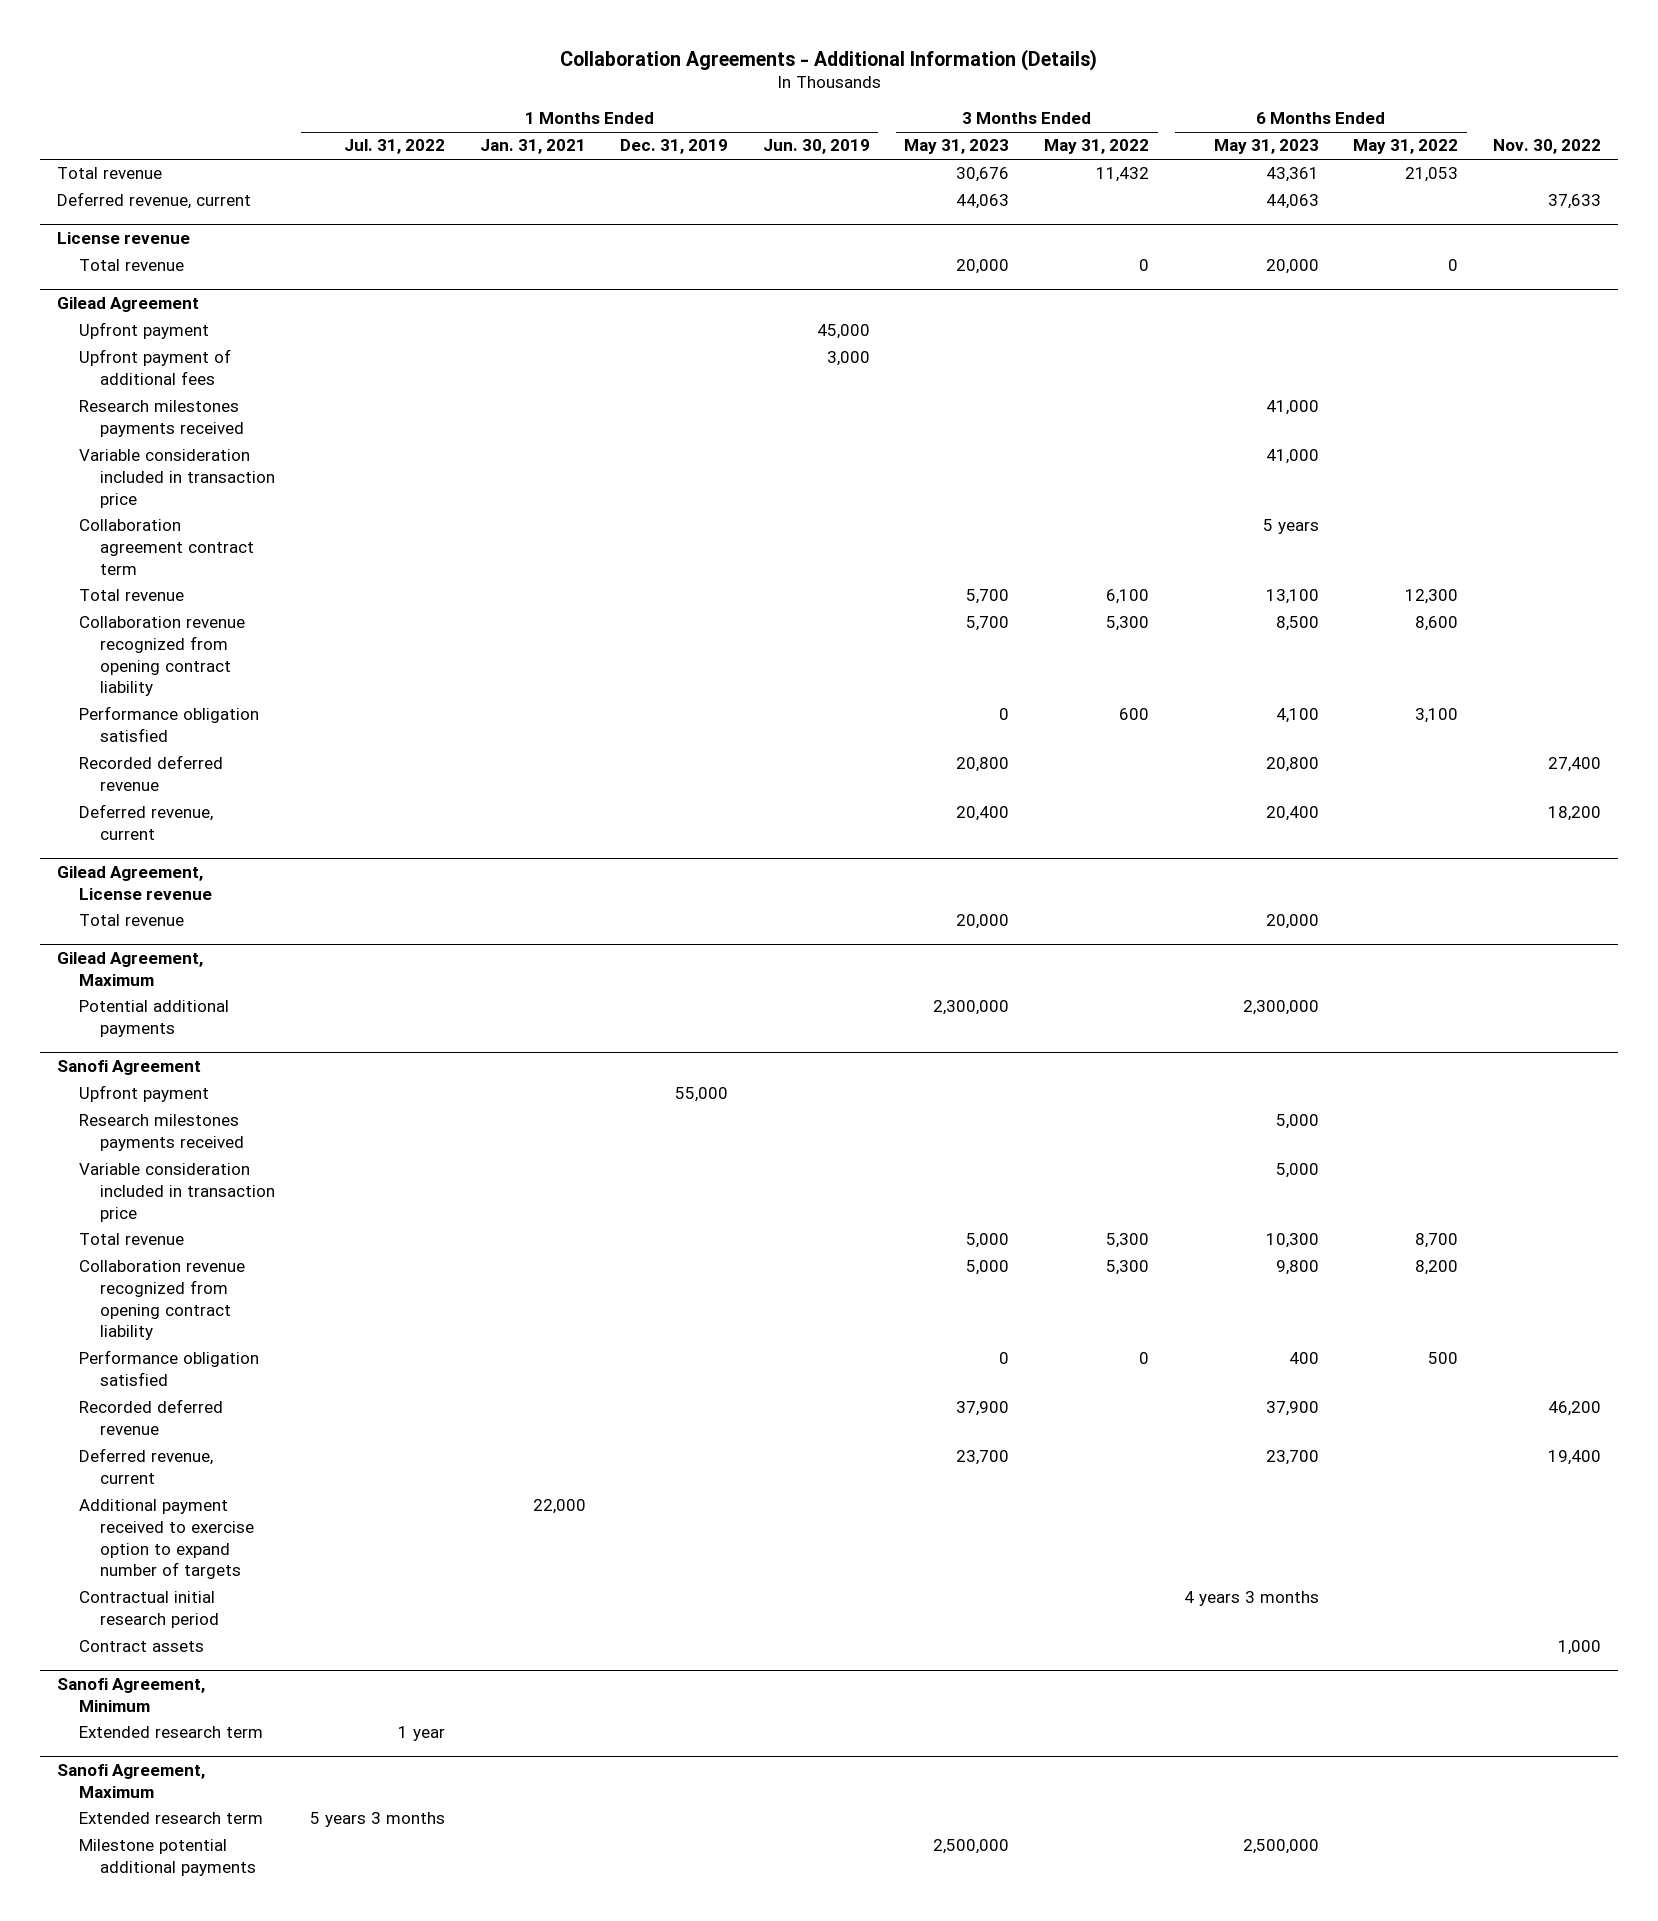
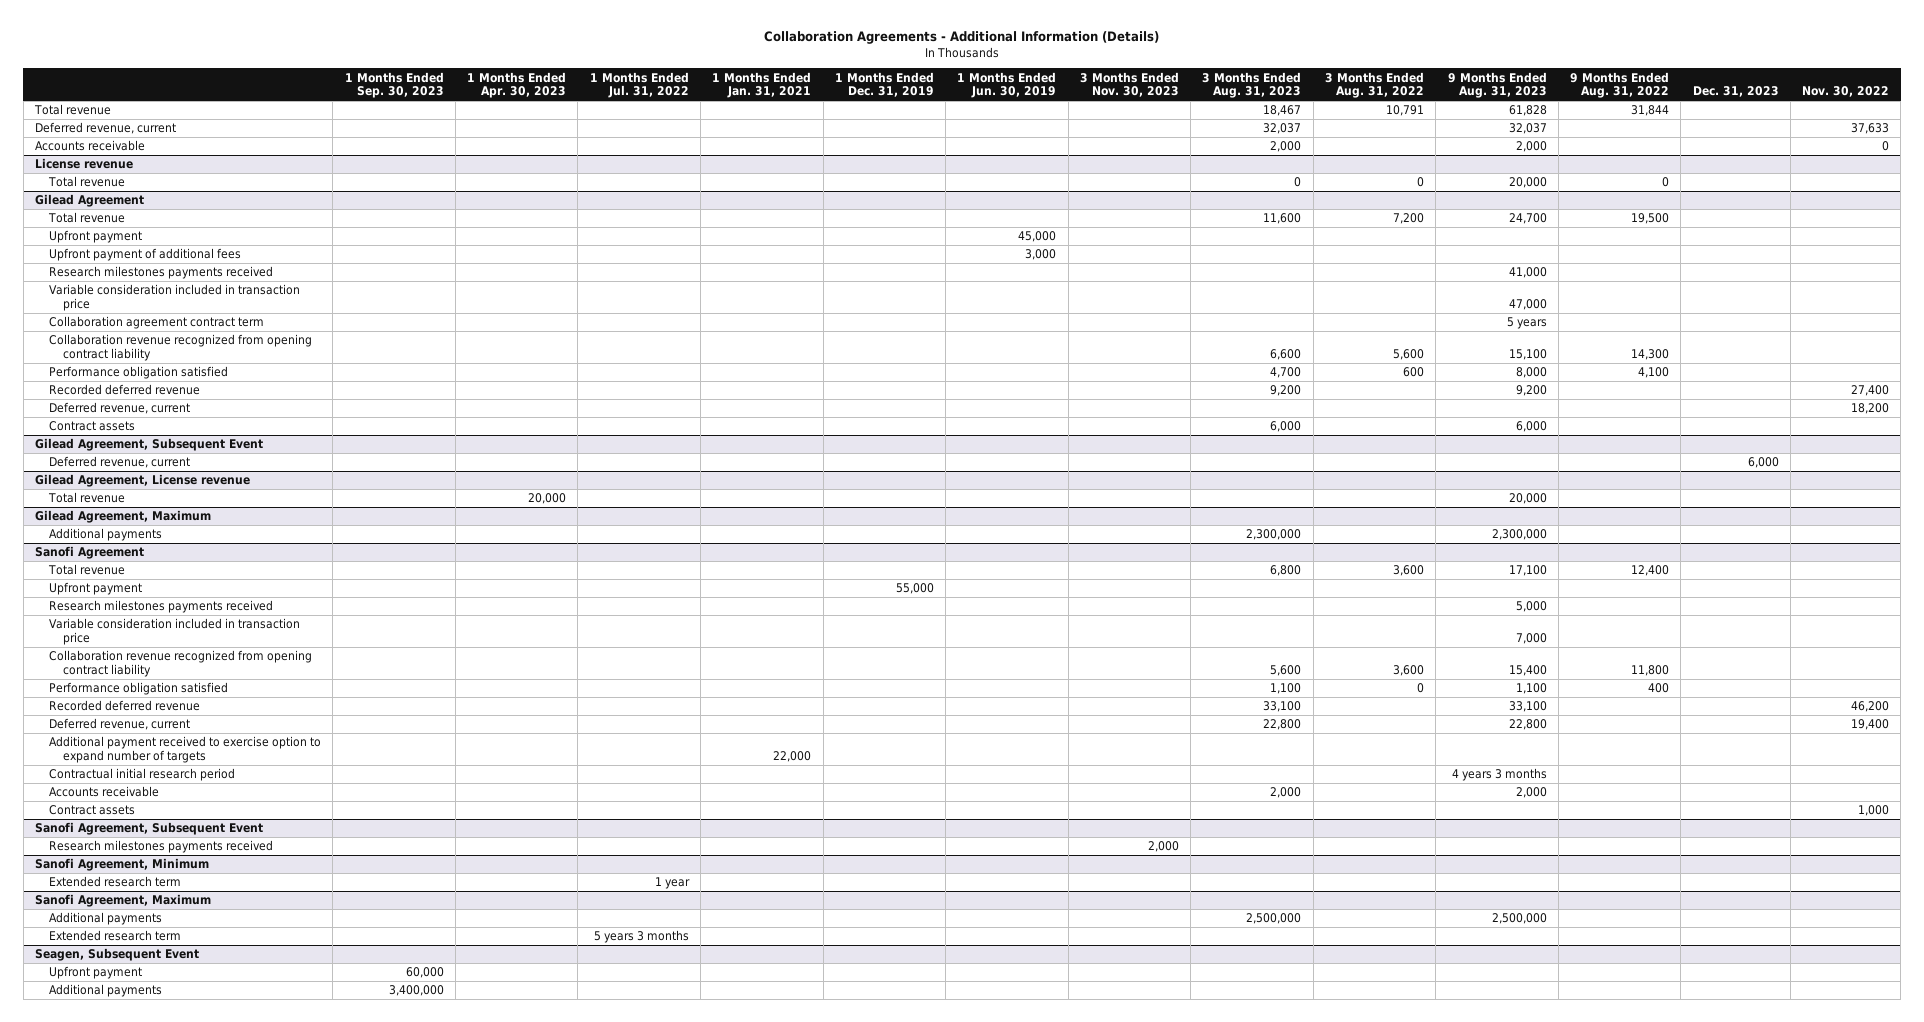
- | 1 Months Ended Jul. 31, 2022 | 1 Months Ended Jan. 31, 2021 | 1 Months Ended Dec. 31, 2019 | 1 Months Ended Jun. 30, 2019 | 3 Months Ended May 31, 2023 | 3 Months Ended May 31, 2022 | 6 Months Ended May 31, 2023 | 6 Months Ended May 31, 2022 | Nov. 30, 2022
+ | 1 Months Ended Sep. 30, 2023 | 1 Months Ended Apr. 30, 2023 | 1 Months Ended Jul. 31, 2022 | 1 Months Ended Jan. 31, 2021 | 1 Months Ended Dec. 31, 2019 | 1 Months Ended Jun. 30, 2019 | 3 Months Ended Nov. 30, 2023 | 3 Months Ended Aug. 31, 2023 | 3 Months Ended Aug. 31, 2022 | 9 Months Ended Aug. 31, 2023 | 9 Months Ended Aug. 31, 2022 | Dec. 31, 2023 | Nov. 30, 2022
+ Accounts receivable | | | | | | | | 2,000 | | 2,000 | | | 0
@ Gilead Agreement
moved up: Total revenue | | | | | | | | 11,600 | 7,200 | 24,700 | 19,500 | |
+ Contract assets | | | | | | | | 6,000 | | 6,000 | | |
+ Gilead Agreement, Subsequent Event
+ Deferred revenue, current | | | | | | | | | | | | 6,000 |
@ Gilead Agreement, Maximum
- Potential additional payments | | | | | 2,300,000 | | 2,300,000 | |
+ Additional payments | | | | | | | | 2,300,000 | | 2,300,000 | | |
@ Sanofi Agreement
moved up: Total revenue | | | | | | | | 6,800 | 3,600 | 17,100 | 12,400 | |
+ Accounts receivable | | | | | | | | 2,000 | | 2,000 | | |
+ Sanofi Agreement, Subsequent Event
+ Research milestones payments received | | | | | | | 2,000 | | | | | |
@ Sanofi Agreement, Maximum
+ Additional payments | | | | | | | | 2,500,000 | | 2,500,000 | | |
- Milestone potential additional payments | | | | | 2,500,000 | | 2,500,000 | |
+ Seagen, Subsequent Event
+ Upfront payment | 60,000 | | | | | | | | | | | |
+ Additional payments | 3,400,000 | | | | | | | | | | | |

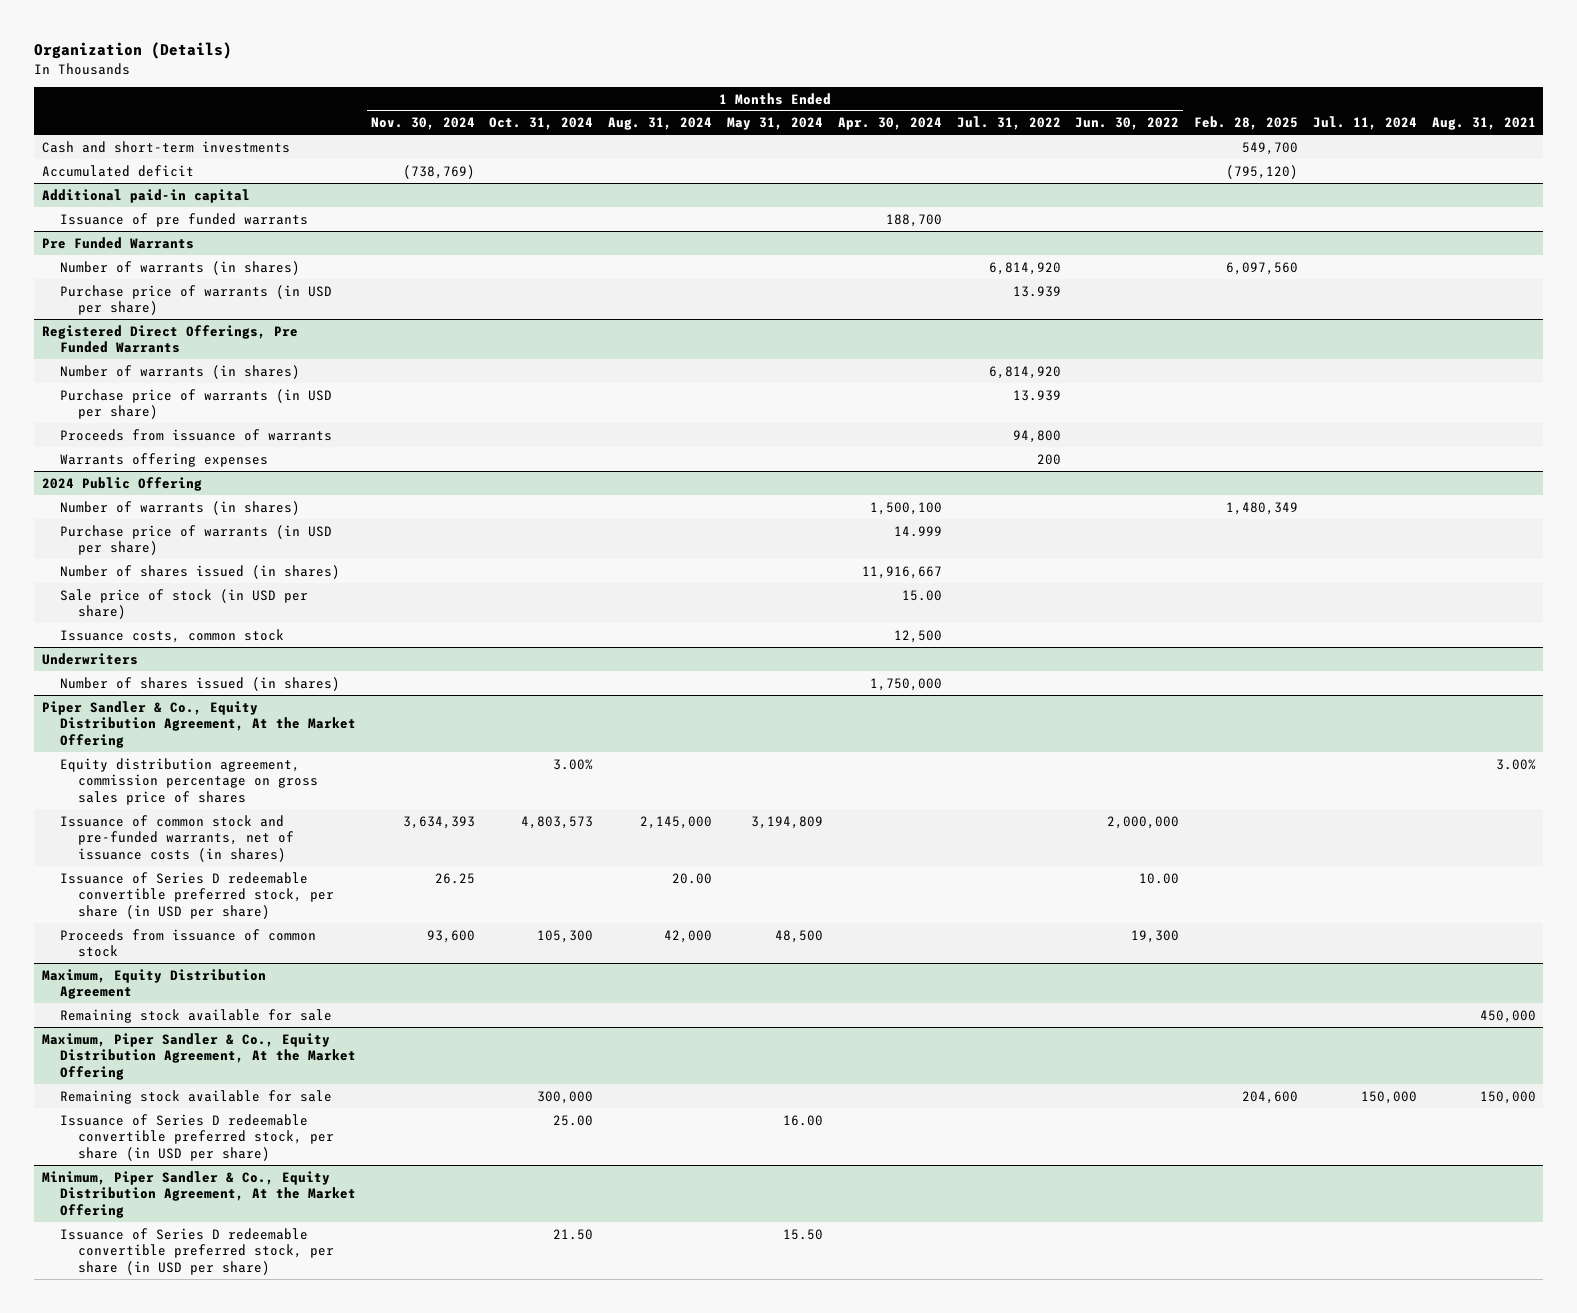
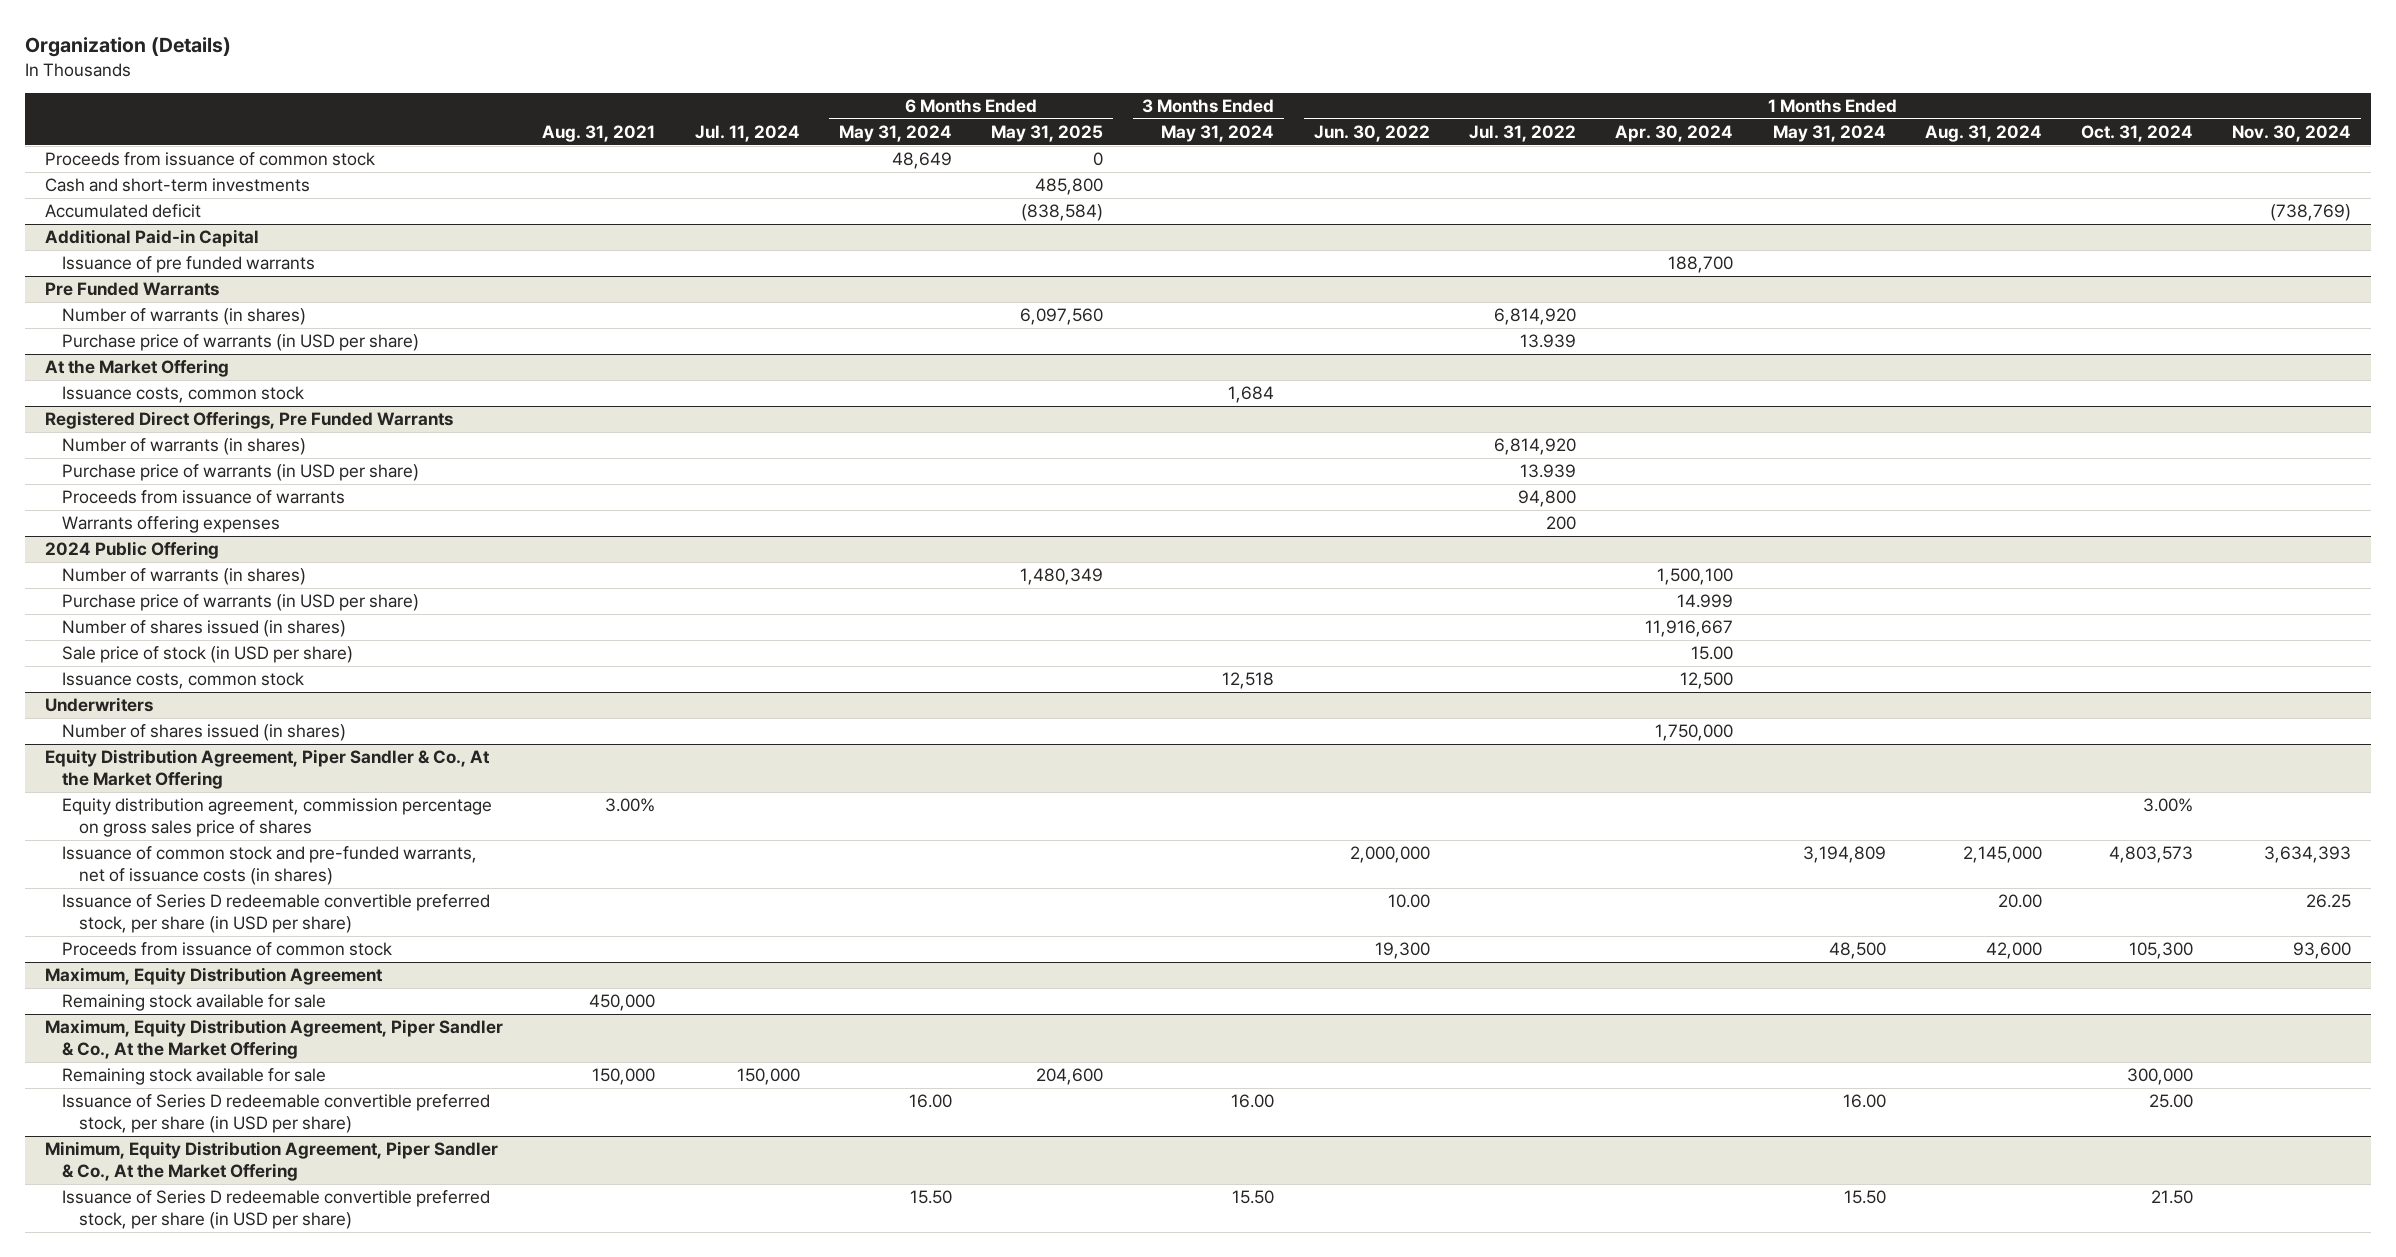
- | 1 Months Ended Nov. 30, 2024 | 1 Months Ended Oct. 31, 2024 | 1 Months Ended Aug. 31, 2024 | 1 Months Ended May 31, 2024 | 1 Months Ended Apr. 30, 2024 | 1 Months Ended Jul. 31, 2022 | 1 Months Ended Jun. 30, 2022 | Feb. 28, 2025 | Jul. 11, 2024 | Aug. 31, 2021
+ | Aug. 31, 2021 | Jul. 11, 2024 | 6 Months Ended May 31, 2024 | 6 Months Ended May 31, 2025 | 3 Months Ended May 31, 2024 | 1 Months Ended Jun. 30, 2022 | 1 Months Ended Jul. 31, 2022 | 1 Months Ended Apr. 30, 2024 | 1 Months Ended May 31, 2024 | 1 Months Ended Aug. 31, 2024 | 1 Months Ended Oct. 31, 2024 | 1 Months Ended Nov. 30, 2024
+ Proceeds from issuance of common stock | | | 48,649 | 0 | | | | | | | |
- Additional paid-in capital
+ Additional Paid-in Capital
+ At the Market Offering
+ Issuance costs, common stock | | | | | 1,684 | | | | | | |
- Piper Sandler & Co., Equity Distribution Agreement, At the Market Offering
+ Equity Distribution Agreement, Piper Sandler & Co., At the Market Offering
- Maximum, Piper Sandler & Co., Equity Distribution Agreement, At the Market Offering
+ Maximum, Equity Distribution Agreement, Piper Sandler & Co., At the Market Offering
- Minimum, Piper Sandler & Co., Equity Distribution Agreement, At the Market Offering
+ Minimum, Equity Distribution Agreement, Piper Sandler & Co., At the Market Offering

